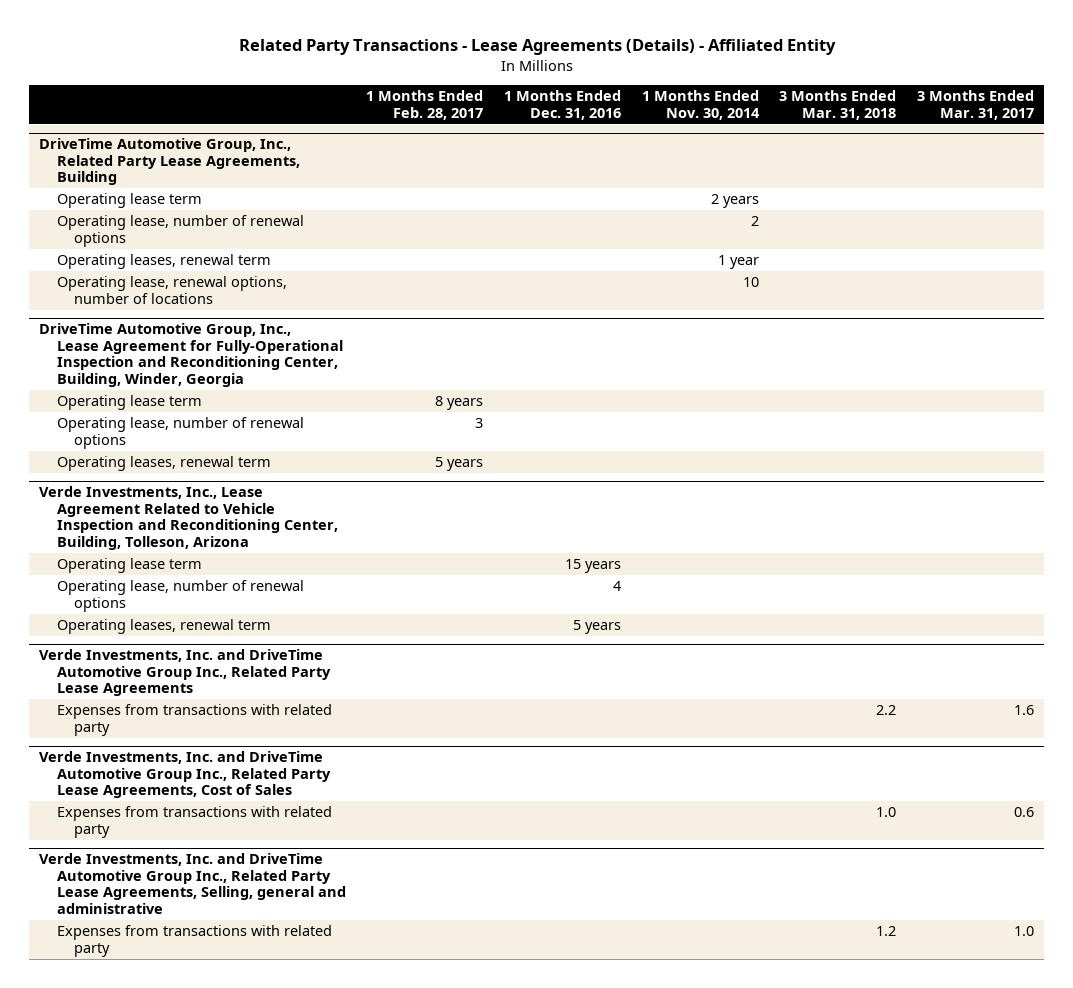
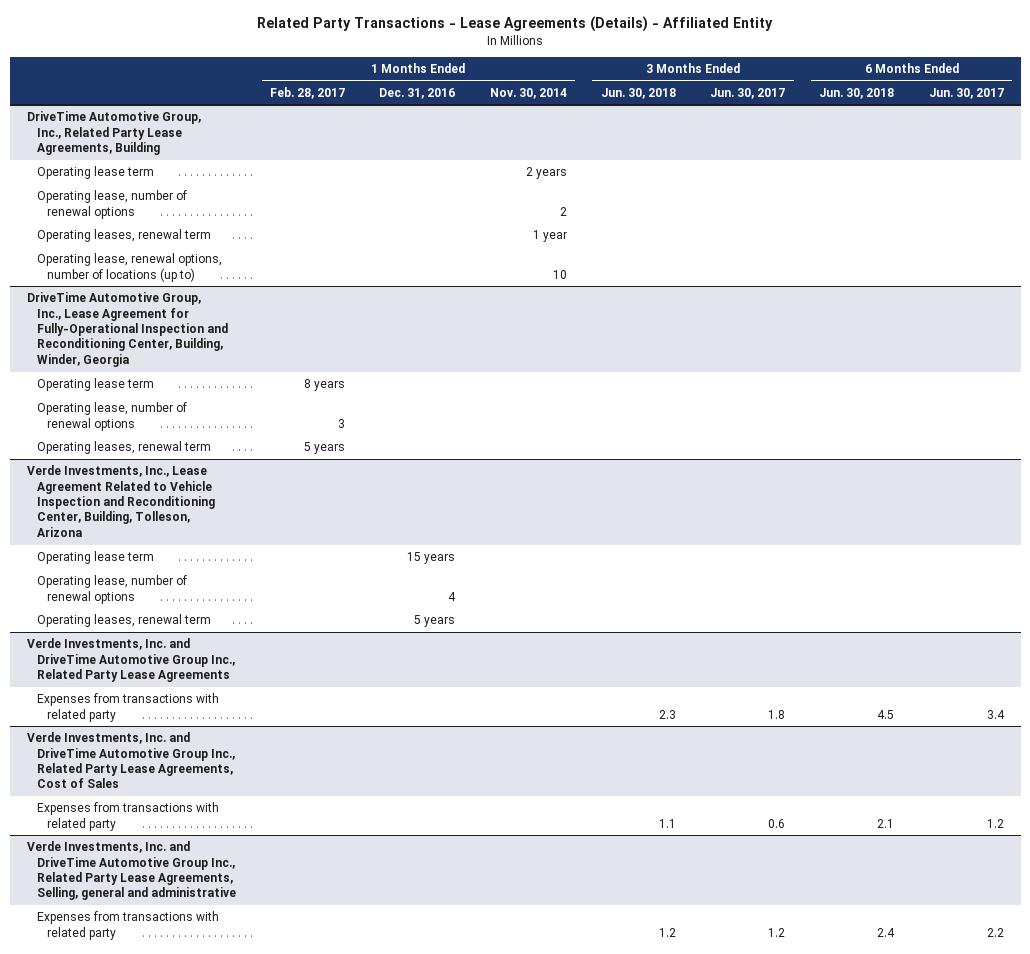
- | 1 Months Ended Feb. 28, 2017 | 1 Months Ended Dec. 31, 2016 | 1 Months Ended Nov. 30, 2014 | 3 Months Ended Mar. 31, 2018 | 3 Months Ended Mar. 31, 2017
+ | 1 Months Ended Feb. 28, 2017 | 1 Months Ended Dec. 31, 2016 | 1 Months Ended Nov. 30, 2014 | 3 Months Ended Jun. 30, 2018 | 3 Months Ended Jun. 30, 2017 | 6 Months Ended Jun. 30, 2018 | 6 Months Ended Jun. 30, 2017
@ DriveTime Automotive Group, Inc., Related Party Lease Agreements, Building
- Operating lease, renewal options, number of locations | | | 10 | |
+ Operating lease, renewal options, number of locations (up to) | | | 10 | | | |

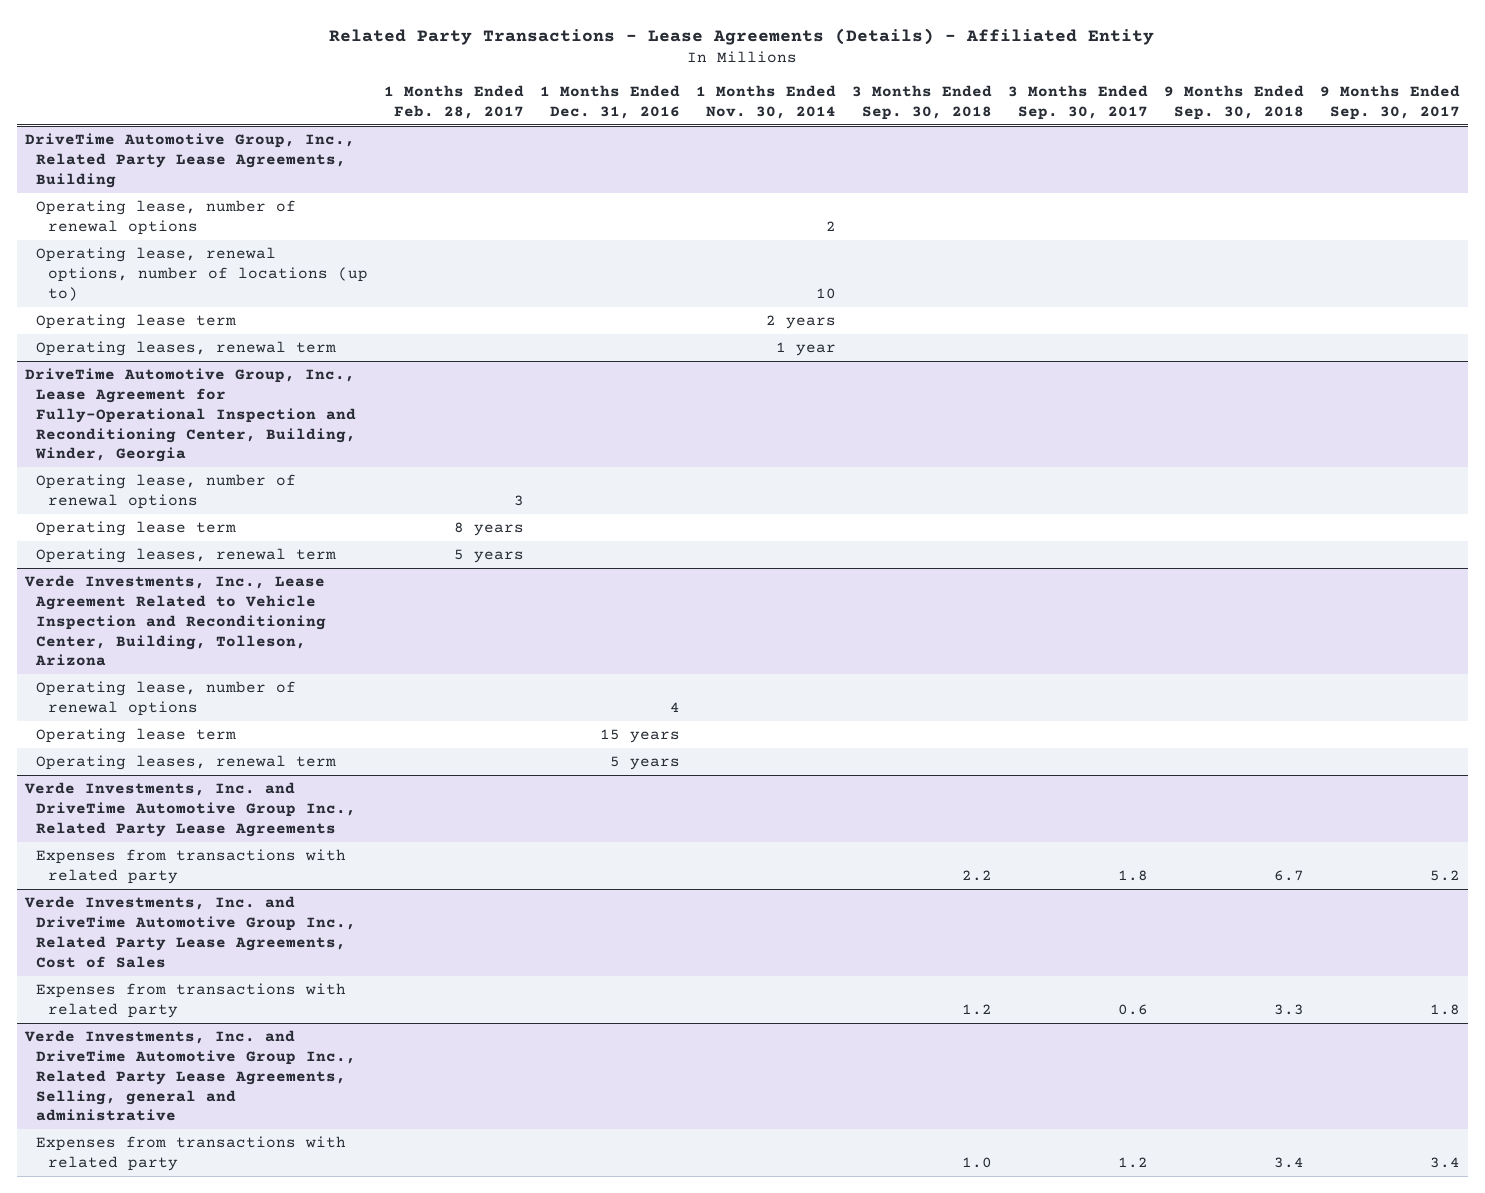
- | 1 Months Ended Feb. 28, 2017 | 1 Months Ended Dec. 31, 2016 | 1 Months Ended Nov. 30, 2014 | 3 Months Ended Jun. 30, 2018 | 3 Months Ended Jun. 30, 2017 | 6 Months Ended Jun. 30, 2018 | 6 Months Ended Jun. 30, 2017
+ | 1 Months Ended Feb. 28, 2017 | 1 Months Ended Dec. 31, 2016 | 1 Months Ended Nov. 30, 2014 | 3 Months Ended Sep. 30, 2018 | 3 Months Ended Sep. 30, 2017 | 9 Months Ended Sep. 30, 2018 | 9 Months Ended Sep. 30, 2017
@ DriveTime Automotive Group, Inc., Related Party Lease Agreements, Building
moved down: Operating lease term | | | 2 years | | | |
moved down: Operating leases, renewal term | | | 1 year | | | |
@ DriveTime Automotive Group, Inc., Lease Agreement for Fully-Operational Inspection and Reconditioning Center, Building, Winder, Georgia
moved down: Operating lease term | 8 years | | | | | |
@ Verde Investments, Inc., Lease Agreement Related to Vehicle Inspection and Reconditioning Center, Building, Tolleson, Arizona
moved down: Operating lease term | | 15 years | | | | |

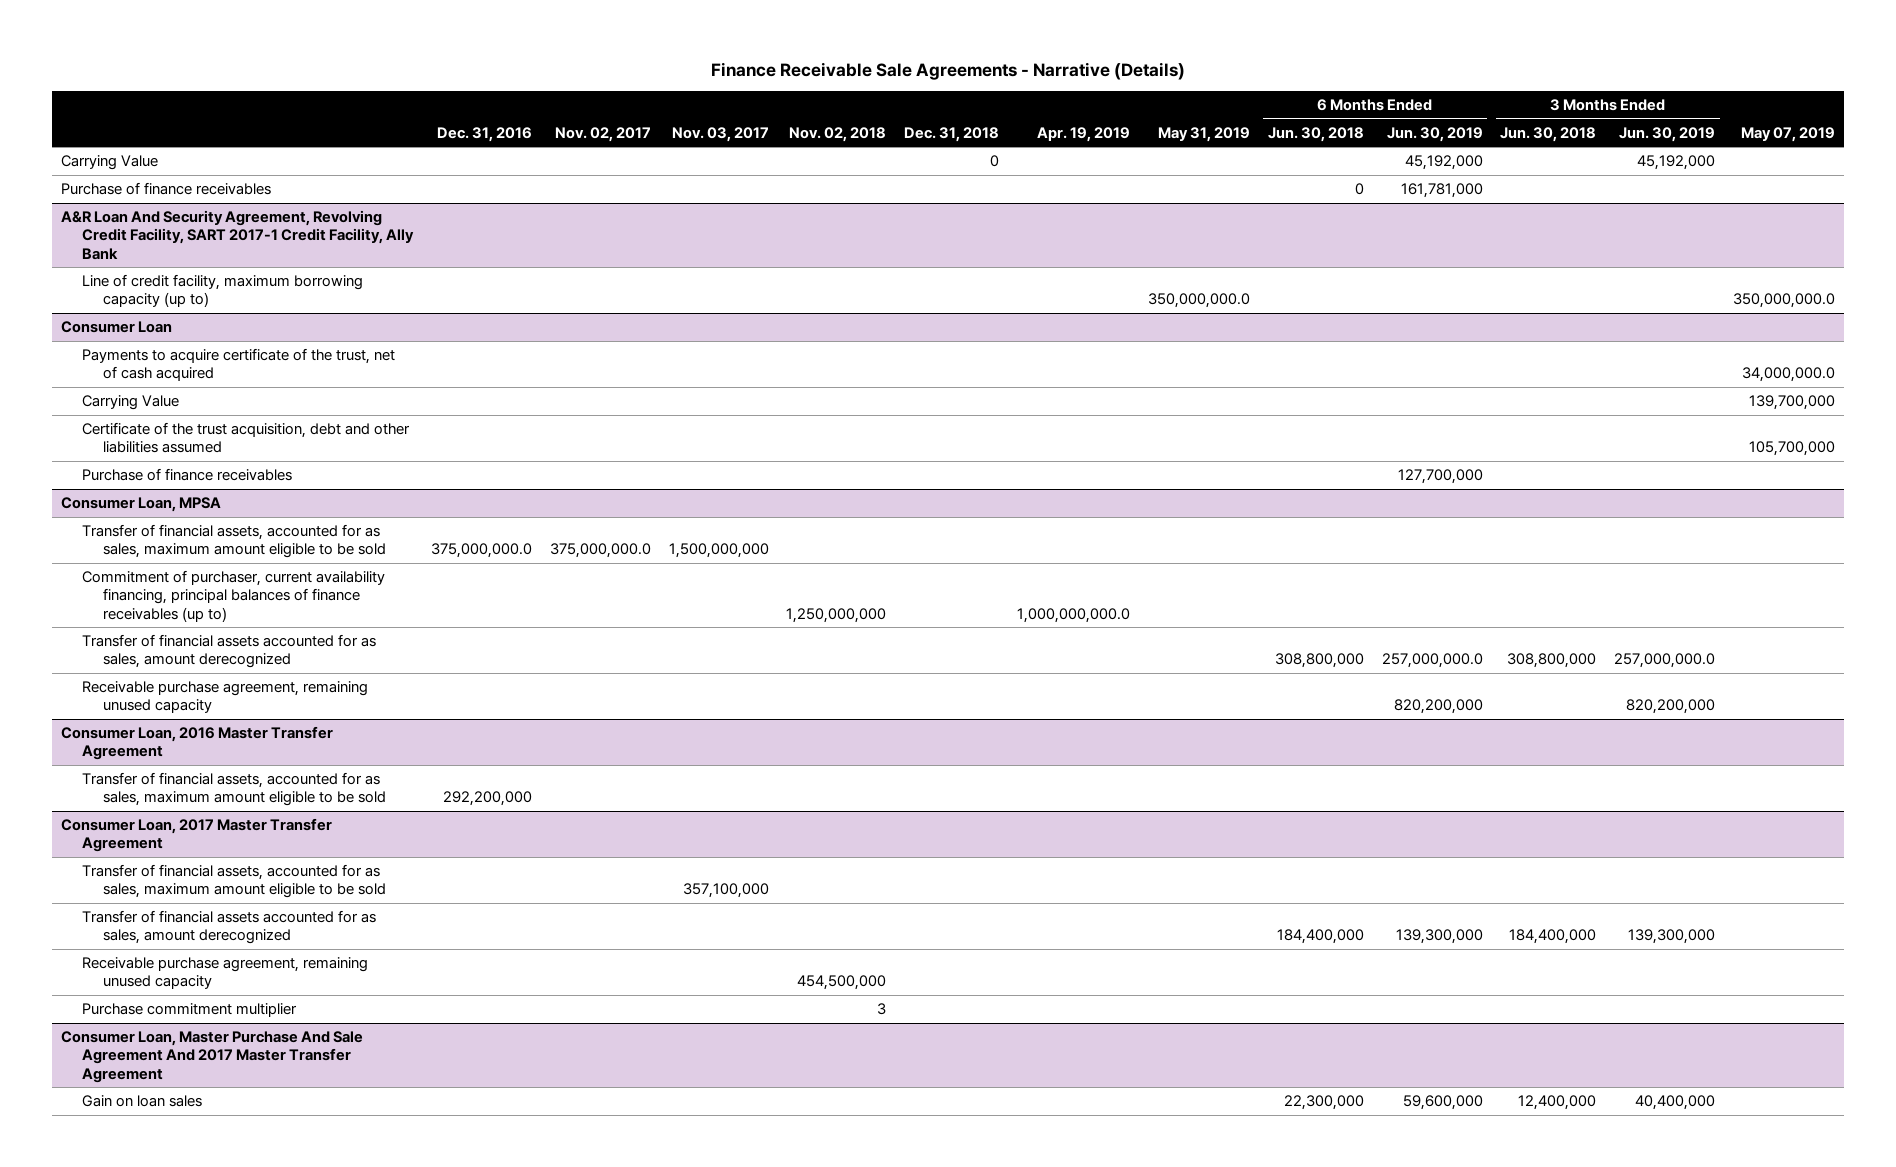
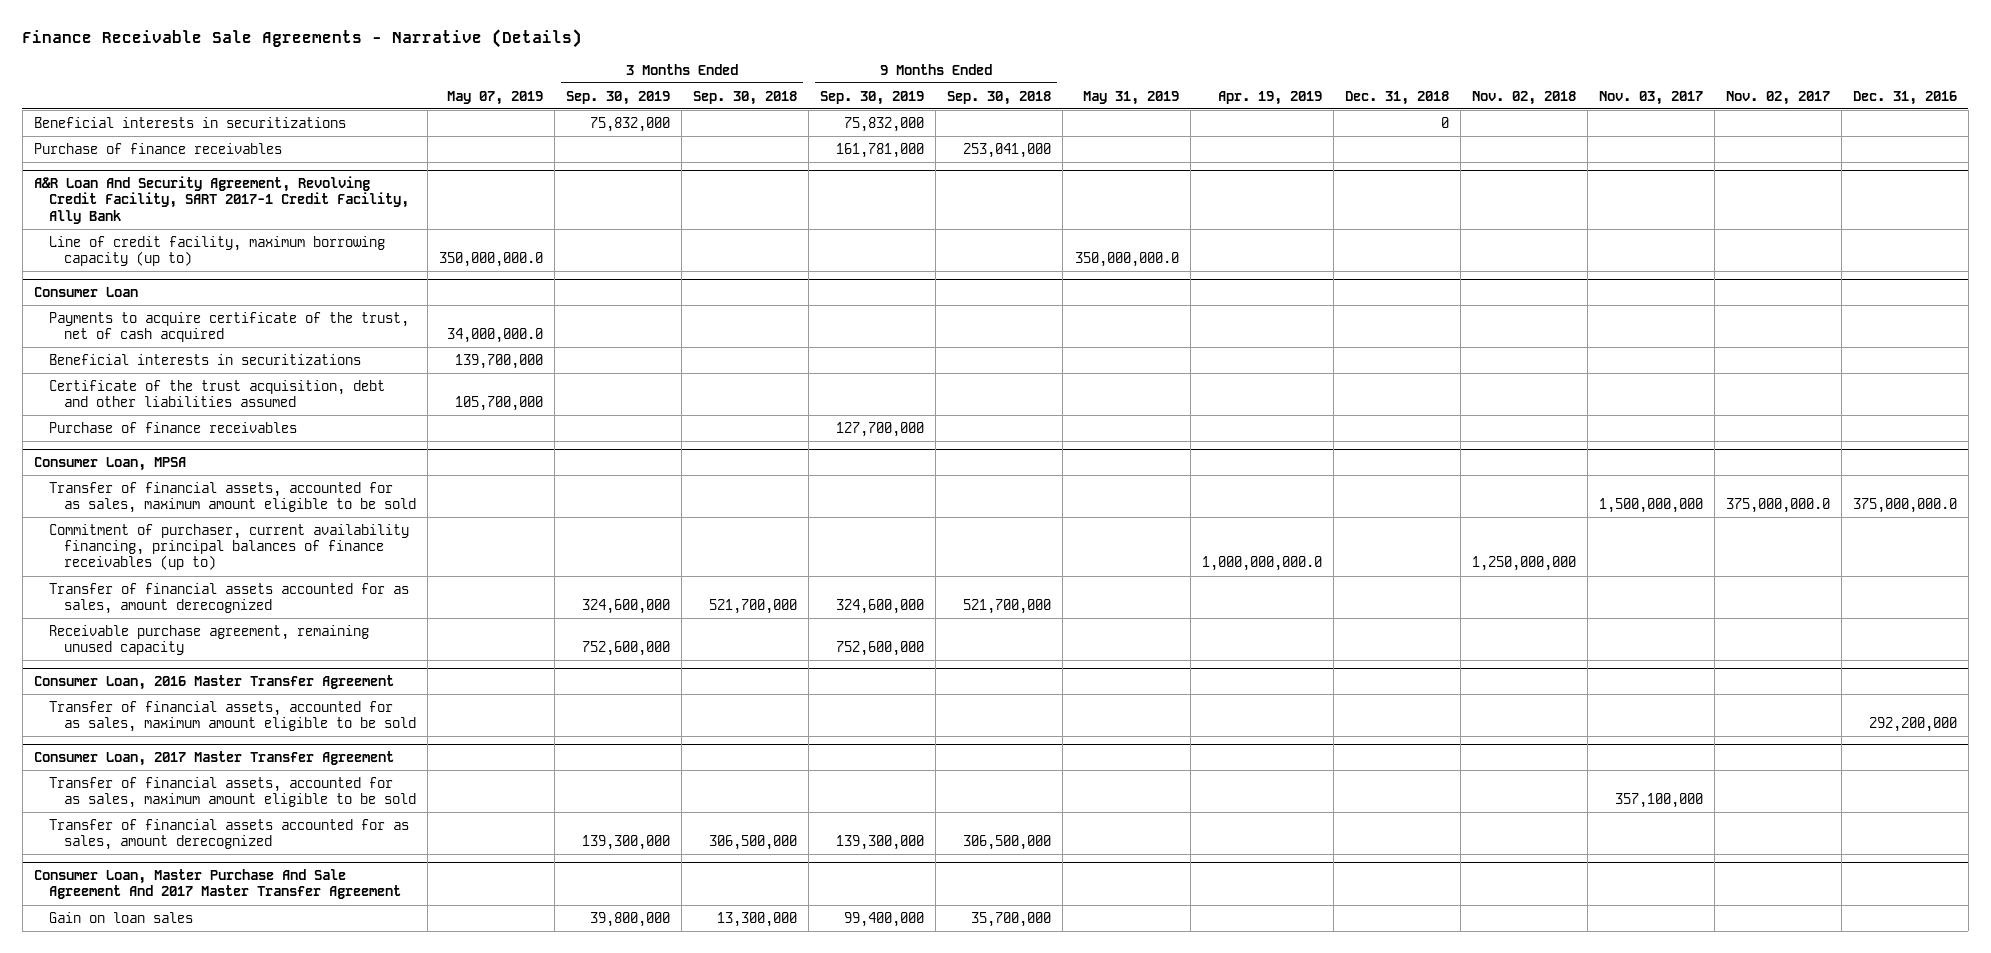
- | Dec. 31, 2016 | Nov. 02, 2017 | Nov. 03, 2017 | Nov. 02, 2018 | Dec. 31, 2018 | Apr. 19, 2019 | May 31, 2019 | 6 Months Ended Jun. 30, 2018 | 6 Months Ended Jun. 30, 2019 | 3 Months Ended Jun. 30, 2018 | 3 Months Ended Jun. 30, 2019 | May 07, 2019
+ | May 07, 2019 | 3 Months Ended Sep. 30, 2019 | 3 Months Ended Sep. 30, 2018 | 9 Months Ended Sep. 30, 2019 | 9 Months Ended Sep. 30, 2018 | May 31, 2019 | Apr. 19, 2019 | Dec. 31, 2018 | Nov. 02, 2018 | Nov. 03, 2017 | Nov. 02, 2017 | Dec. 31, 2016
- Carrying Value | | | | | 0 | | | | 45,192,000 | | 45,192,000 |
+ Beneficial interests in securitizations | | 75,832,000 | | 75,832,000 | | | | 0 | | | |
@ Consumer Loan
- Carrying Value | | | | | | | | | | | | 139,700,000
+ Beneficial interests in securitizations | 139,700,000 | | | | | | | | | | |
@ Consumer Loan, 2017 Master Transfer Agreement
- Receivable purchase agreement, remaining unused capacity | | | | 454,500,000 | | | | | | | |
- Purchase commitment multiplier | | | | 3 | | | | | | | |

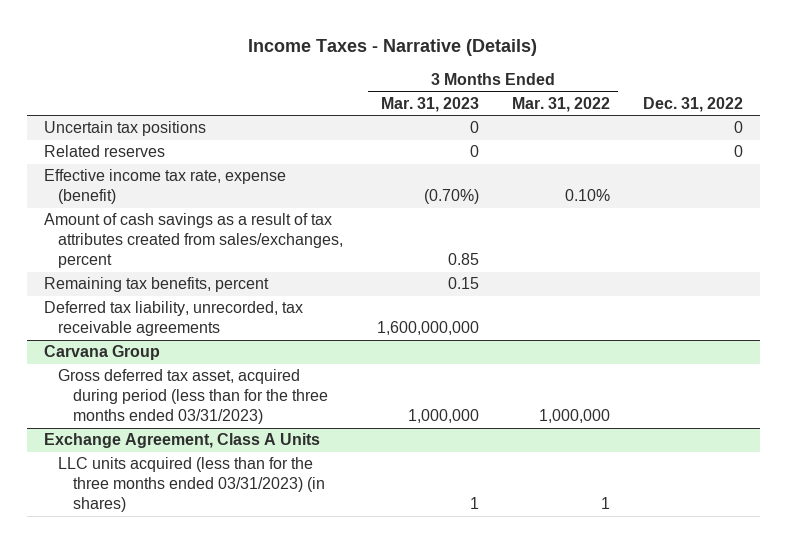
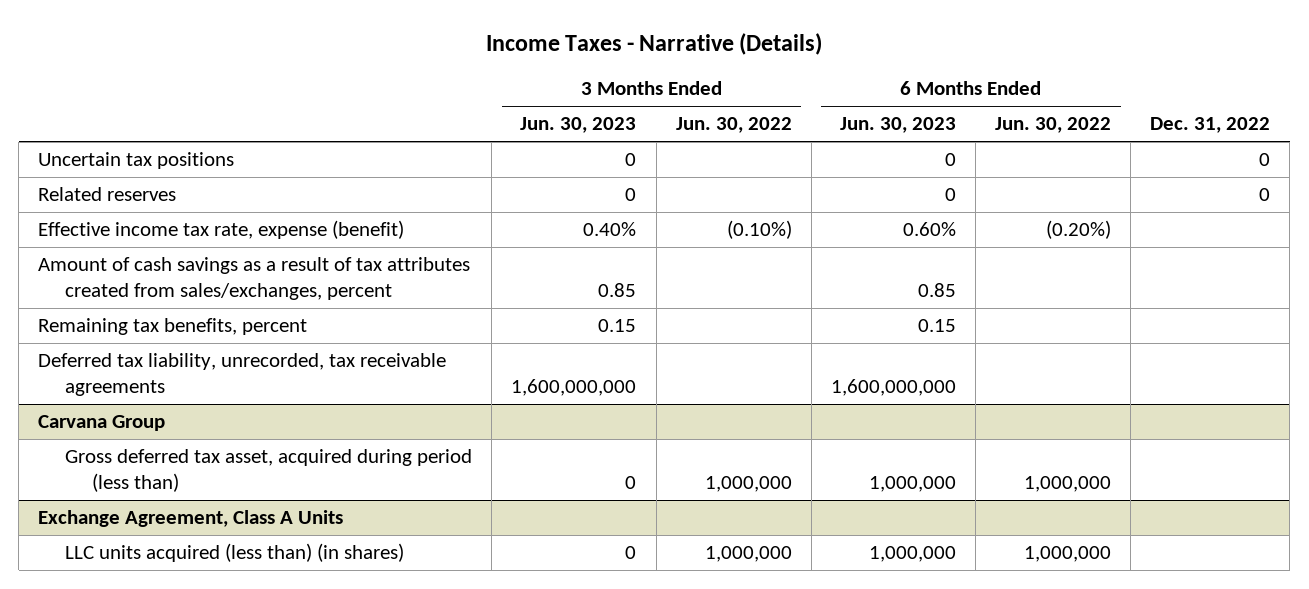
- | 3 Months Ended Mar. 31, 2023 | 3 Months Ended Mar. 31, 2022 | Dec. 31, 2022
+ | 3 Months Ended Jun. 30, 2023 | 3 Months Ended Jun. 30, 2022 | 6 Months Ended Jun. 30, 2023 | 6 Months Ended Jun. 30, 2022 | Dec. 31, 2022
@ Carvana Group
- Gross deferred tax asset, acquired during period (less than for the three months ended 03/31/2023) | 1,000,000 | 1,000,000 |
+ Gross deferred tax asset, acquired during period (less than) | 0 | 1,000,000 | 1,000,000 | 1,000,000 |
@ Exchange Agreement, Class A Units
- LLC units acquired (less than for the three months ended 03/31/2023) (in shares) | 1 | 1 |
+ LLC units acquired (less than) (in shares) | 0 | 1,000,000 | 1,000,000 | 1,000,000 |

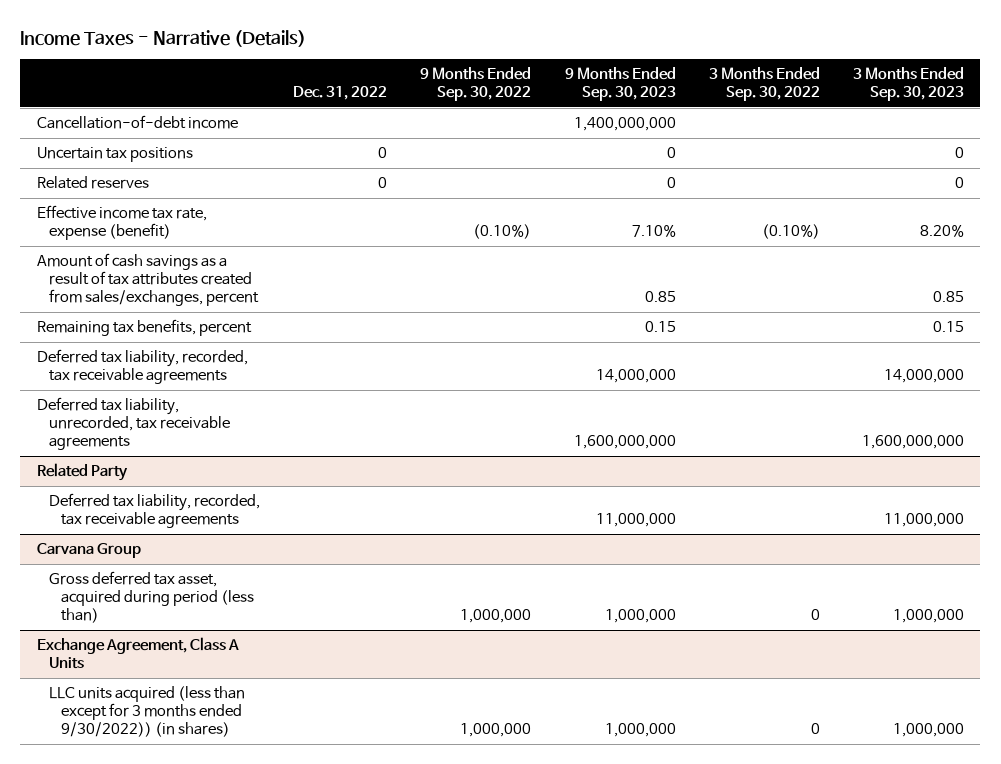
- | 3 Months Ended Jun. 30, 2023 | 3 Months Ended Jun. 30, 2022 | 6 Months Ended Jun. 30, 2023 | 6 Months Ended Jun. 30, 2022 | Dec. 31, 2022
+ | Dec. 31, 2022 | 9 Months Ended Sep. 30, 2022 | 9 Months Ended Sep. 30, 2023 | 3 Months Ended Sep. 30, 2022 | 3 Months Ended Sep. 30, 2023
+ Cancellation-of-debt income | | | 1,400,000,000 | |
+ Deferred tax liability, recorded, tax receivable agreements | | | 14,000,000 | | 14,000,000
+ Related Party
+ Deferred tax liability, recorded, tax receivable agreements | | | 11,000,000 | | 11,000,000
@ Exchange Agreement, Class A Units
- LLC units acquired (less than) (in shares) | 0 | 1,000,000 | 1,000,000 | 1,000,000 |
+ LLC units acquired (less than except for 3 months ended 9/30/2022)) (in shares) | | 1,000,000 | 1,000,000 | 0 | 1,000,000

